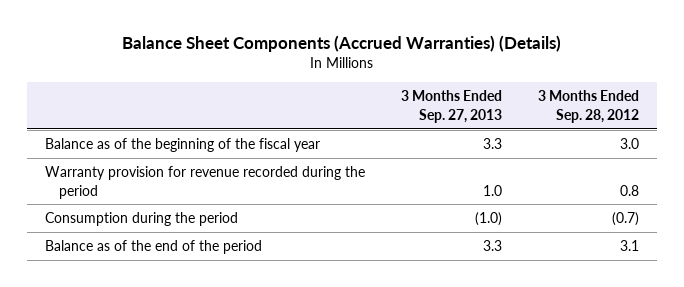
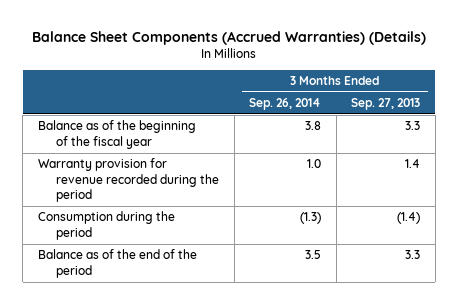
- | 3 Months Ended Sep. 27, 2013 | 3 Months Ended Sep. 28, 2012
+ | 3 Months Ended Sep. 26, 2014 | 3 Months Ended Sep. 27, 2013
- Warranty provision for revenue recorded during the period | 1.0 | 0.8
- Consumption during the period | (1.0) | (0.7)
+ Warranty provision for revenue recorded during the period | 1.0 | 1.4
+ Consumption during the period | (1.3) | (1.4)

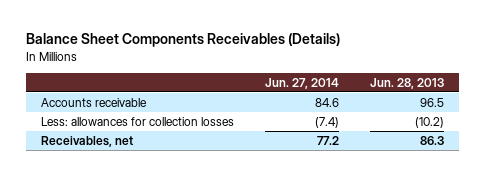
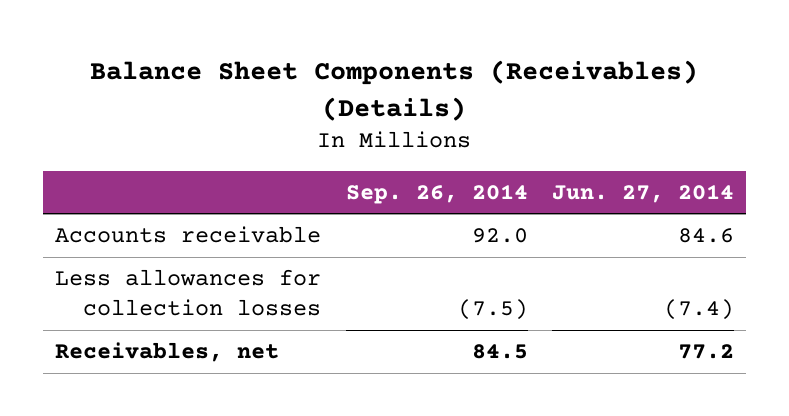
- Balance Sheet Components Receivables (Details)
+ Balance Sheet Components (Receivables) (Details)
- | Jun. 27, 2014 | Jun. 28, 2013
+ | Sep. 26, 2014 | Jun. 27, 2014
- Less: allowances for collection losses | (7.4) | (10.2)
+ Less allowances for collection losses | (7.5) | (7.4)

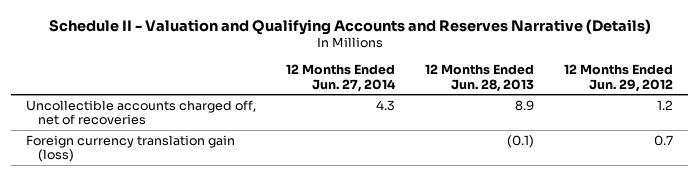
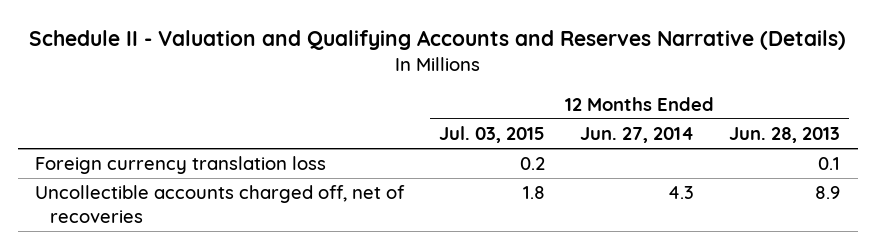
- | 12 Months Ended Jun. 27, 2014 | 12 Months Ended Jun. 28, 2013 | 12 Months Ended Jun. 29, 2012
+ | 12 Months Ended Jul. 03, 2015 | 12 Months Ended Jun. 27, 2014 | 12 Months Ended Jun. 28, 2013
+ Foreign currency translation loss | 0.2 | | 0.1
- Foreign currency translation gain (loss) | | (0.1) | 0.7

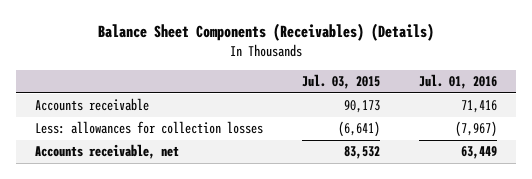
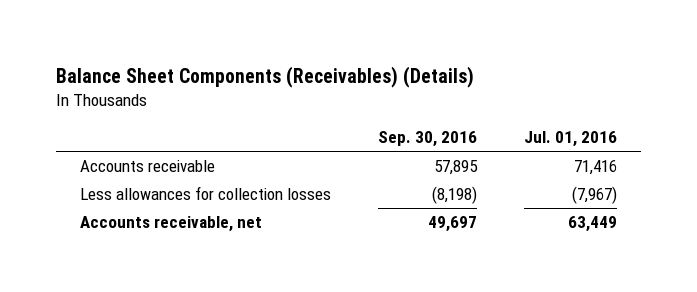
- | Jul. 03, 2015 | Jul. 01, 2016
+ | Sep. 30, 2016 | Jul. 01, 2016
- Less: allowances for collection losses | (6,641) | (7,967)
+ Less allowances for collection losses | (8,198) | (7,967)

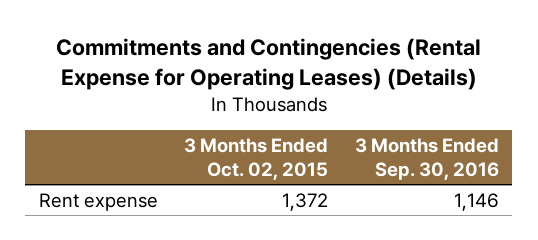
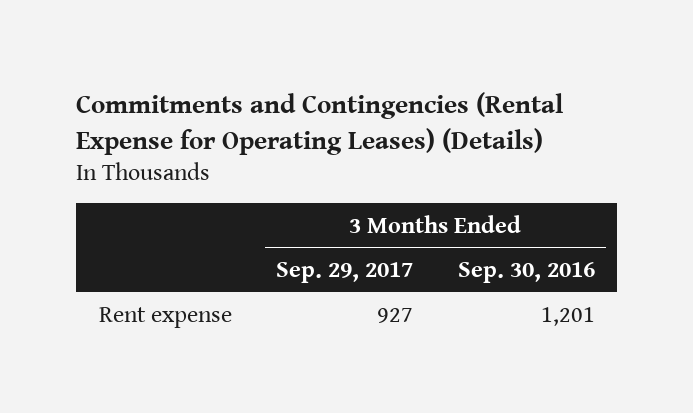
- | 3 Months Ended Oct. 02, 2015 | 3 Months Ended Sep. 30, 2016
+ | 3 Months Ended Sep. 29, 2017 | 3 Months Ended Sep. 30, 2016
- Rent expense | 1,372 | 1,146
+ Rent expense | 927 | 1,201

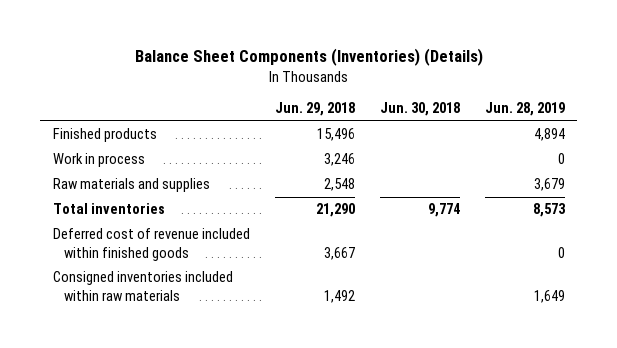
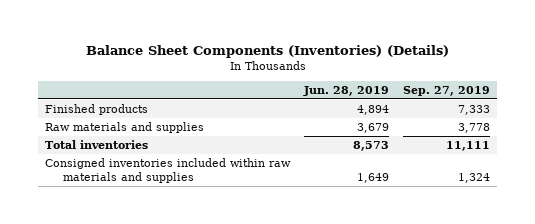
- | Jun. 29, 2018 | Jun. 30, 2018 | Jun. 28, 2019
+ | Jun. 28, 2019 | Sep. 27, 2019
- Work in process | 3,246 | | 0
- Deferred cost of revenue included within finished goods | 3,667 | | 0
- Consigned inventories included within raw materials | 1,492 | | 1,649
+ Consigned inventories included within raw materials and supplies | 1,649 | 1,324

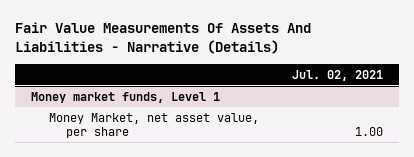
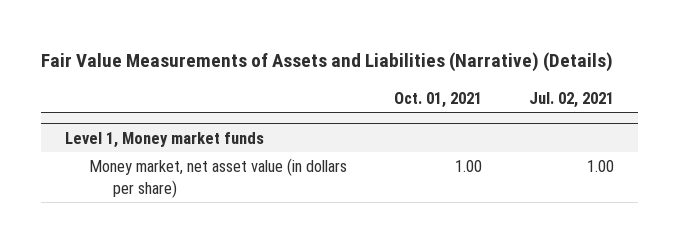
- Fair Value Measurements Of Assets And Liabilities - Narrative (Details)
+ Fair Value Measurements of Assets and Liabilities (Narrative) (Details)
- | Jul. 02, 2021
+ | Oct. 01, 2021 | Jul. 02, 2021
- Money market funds, Level 1
- Money Market, net asset value, per share | 1.00
+ Level 1, Money market funds
+ Money market, net asset value (in dollars per share) | 1.00 | 1.00

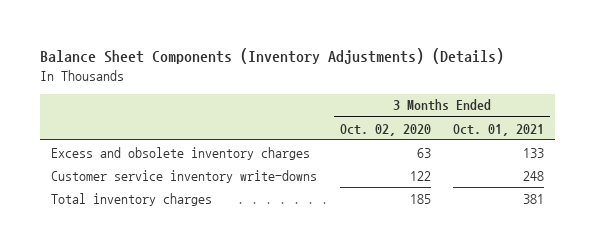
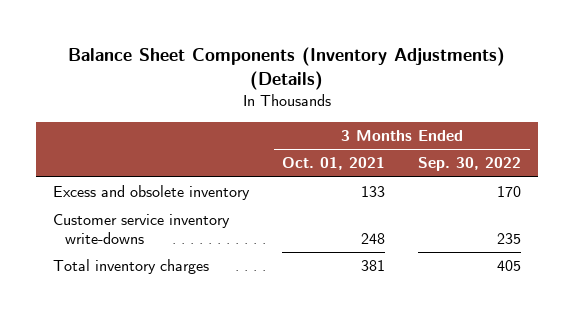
- | 3 Months Ended Oct. 02, 2020 | 3 Months Ended Oct. 01, 2021
+ | 3 Months Ended Oct. 01, 2021 | 3 Months Ended Sep. 30, 2022
- Excess and obsolete inventory charges | 63 | 133
+ Excess and obsolete inventory | 133 | 170

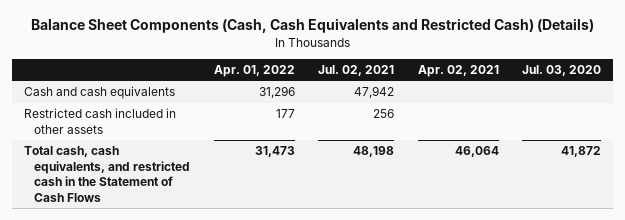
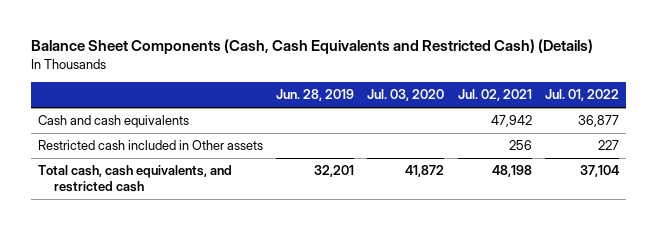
- | Apr. 01, 2022 | Jul. 02, 2021 | Apr. 02, 2021 | Jul. 03, 2020
+ | Jun. 28, 2019 | Jul. 03, 2020 | Jul. 02, 2021 | Jul. 01, 2022
- Restricted cash included in other assets | 177 | 256 | |
- Total cash, cash equivalents, and restricted cash in the Statement of Cash Flows | 31,473 | 48,198 | 46,064 | 41,872
+ Restricted cash included in Other assets | | | 256 | 227
+ Total cash, cash equivalents, and restricted cash | 32,201 | 41,872 | 48,198 | 37,104

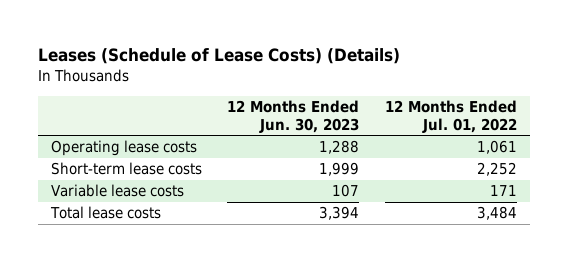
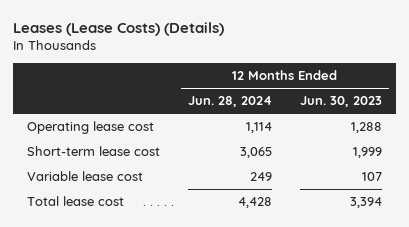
- Leases (Schedule of Lease Costs) (Details)
+ Leases (Lease Costs) (Details)
- | 12 Months Ended Jun. 30, 2023 | 12 Months Ended Jul. 01, 2022
+ | 12 Months Ended Jun. 28, 2024 | 12 Months Ended Jun. 30, 2023
- Operating lease costs | 1,288 | 1,061
- Short-term lease costs | 1,999 | 2,252
- Variable lease costs | 107 | 171
- Total lease costs | 3,394 | 3,484
+ Operating lease cost | 1,114 | 1,288
+ Short-term lease cost | 3,065 | 1,999
+ Variable lease cost | 249 | 107
+ Total lease cost | 4,428 | 3,394

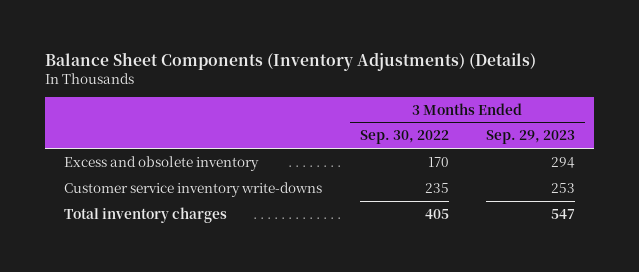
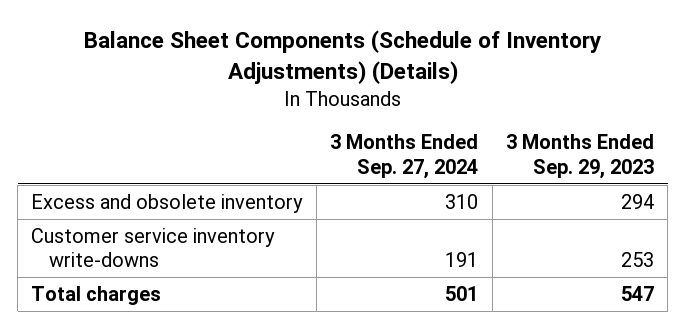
- Balance Sheet Components (Inventory Adjustments) (Details)
+ Balance Sheet Components (Schedule of Inventory Adjustments) (Details)
- | 3 Months Ended Sep. 30, 2022 | 3 Months Ended Sep. 29, 2023
+ | 3 Months Ended Sep. 27, 2024 | 3 Months Ended Sep. 29, 2023
- Total inventory charges | 405 | 547
+ Total charges | 501 | 547

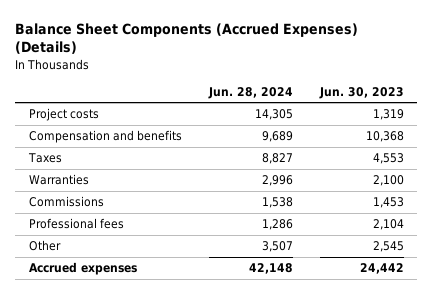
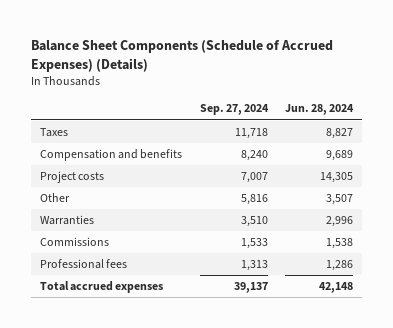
- Balance Sheet Components (Accrued Expenses) (Details)
+ Balance Sheet Components (Schedule of Accrued Expenses) (Details)
- | Jun. 28, 2024 | Jun. 30, 2023
+ | Sep. 27, 2024 | Jun. 28, 2024
moved down: Compensation and benefits | 8,240 | 9,689
moved down: Project costs | 7,007 | 14,305
moved up: Other | 5,816 | 3,507
- Accrued expenses | 42,148 | 24,442
+ Total accrued expenses | 39,137 | 42,148

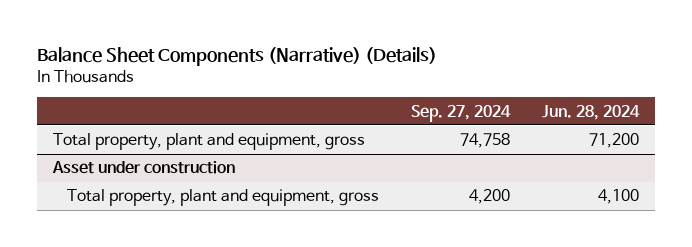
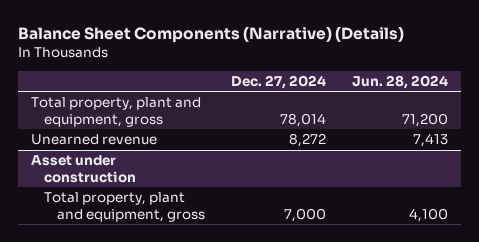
- | Sep. 27, 2024 | Jun. 28, 2024
+ | Dec. 27, 2024 | Jun. 28, 2024
+ Unearned revenue | 8,272 | 7,413

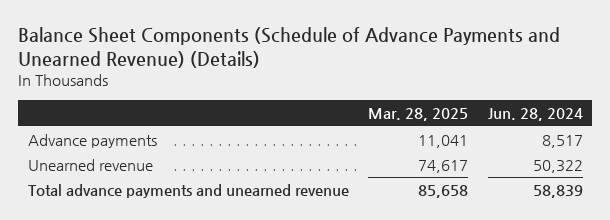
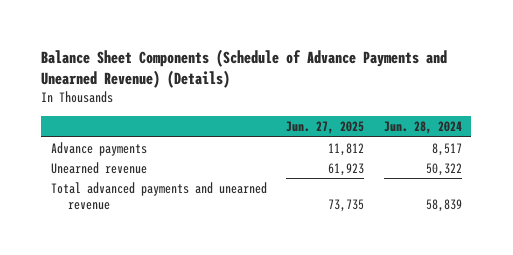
- | Mar. 28, 2025 | Jun. 28, 2024
+ | Jun. 27, 2025 | Jun. 28, 2024
- Total advance payments and unearned revenue | 85,658 | 58,839
+ Total advanced payments and unearned revenue | 73,735 | 58,839

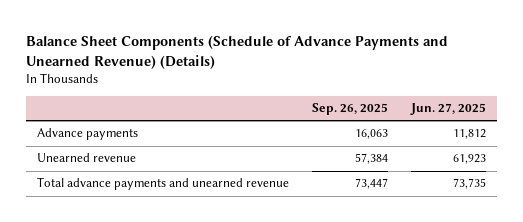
- | Jun. 27, 2025 | Jun. 28, 2024
+ | Sep. 26, 2025 | Jun. 27, 2025
- Total advanced payments and unearned revenue | 73,735 | 58,839
+ Total advance payments and unearned revenue | 73,447 | 73,735

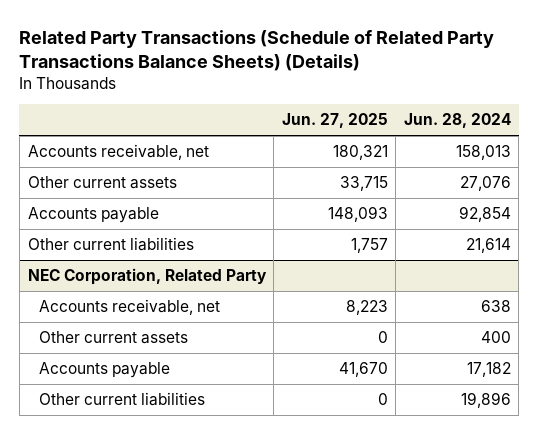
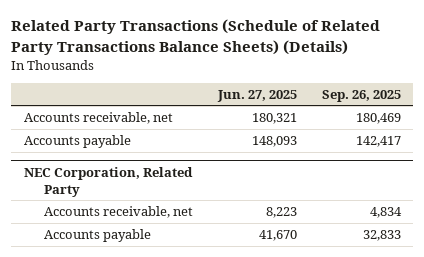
- | Jun. 27, 2025 | Jun. 28, 2024
+ | Jun. 27, 2025 | Sep. 26, 2025
- Other current assets | 33,715 | 27,076
- Other current liabilities | 1,757 | 21,614
@ NEC Corporation, Related Party
- Other current assets | 0 | 400
- Other current liabilities | 0 | 19,896

